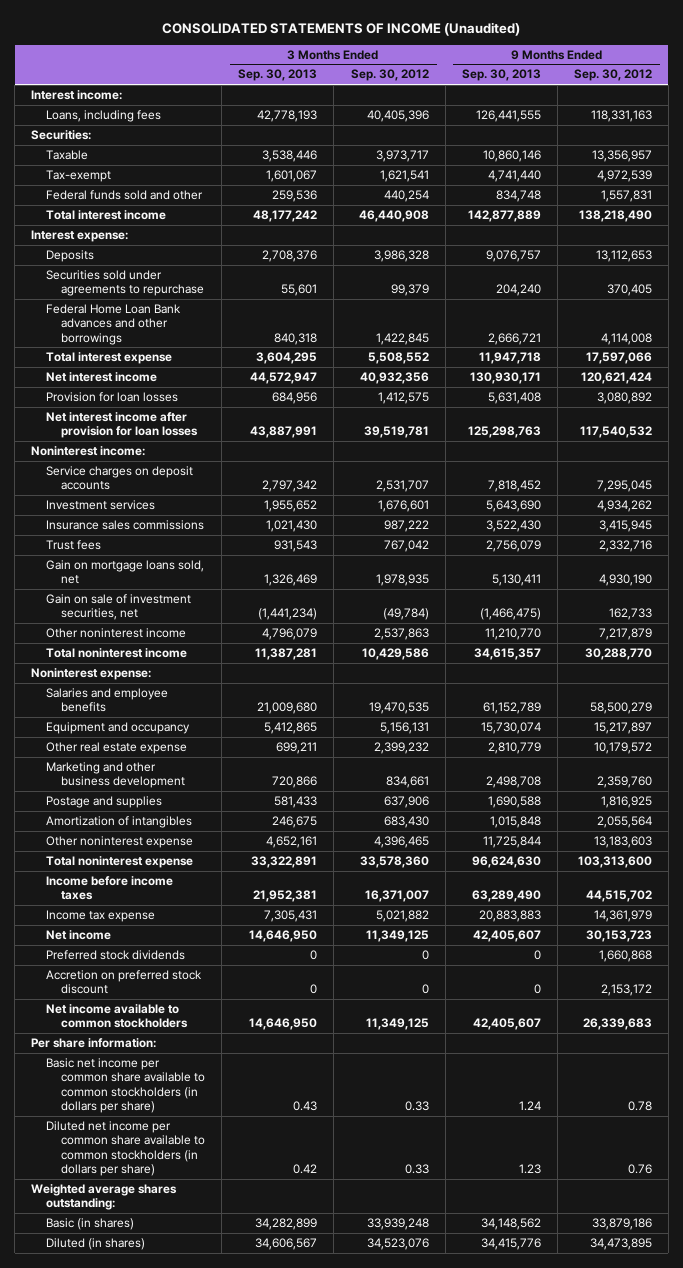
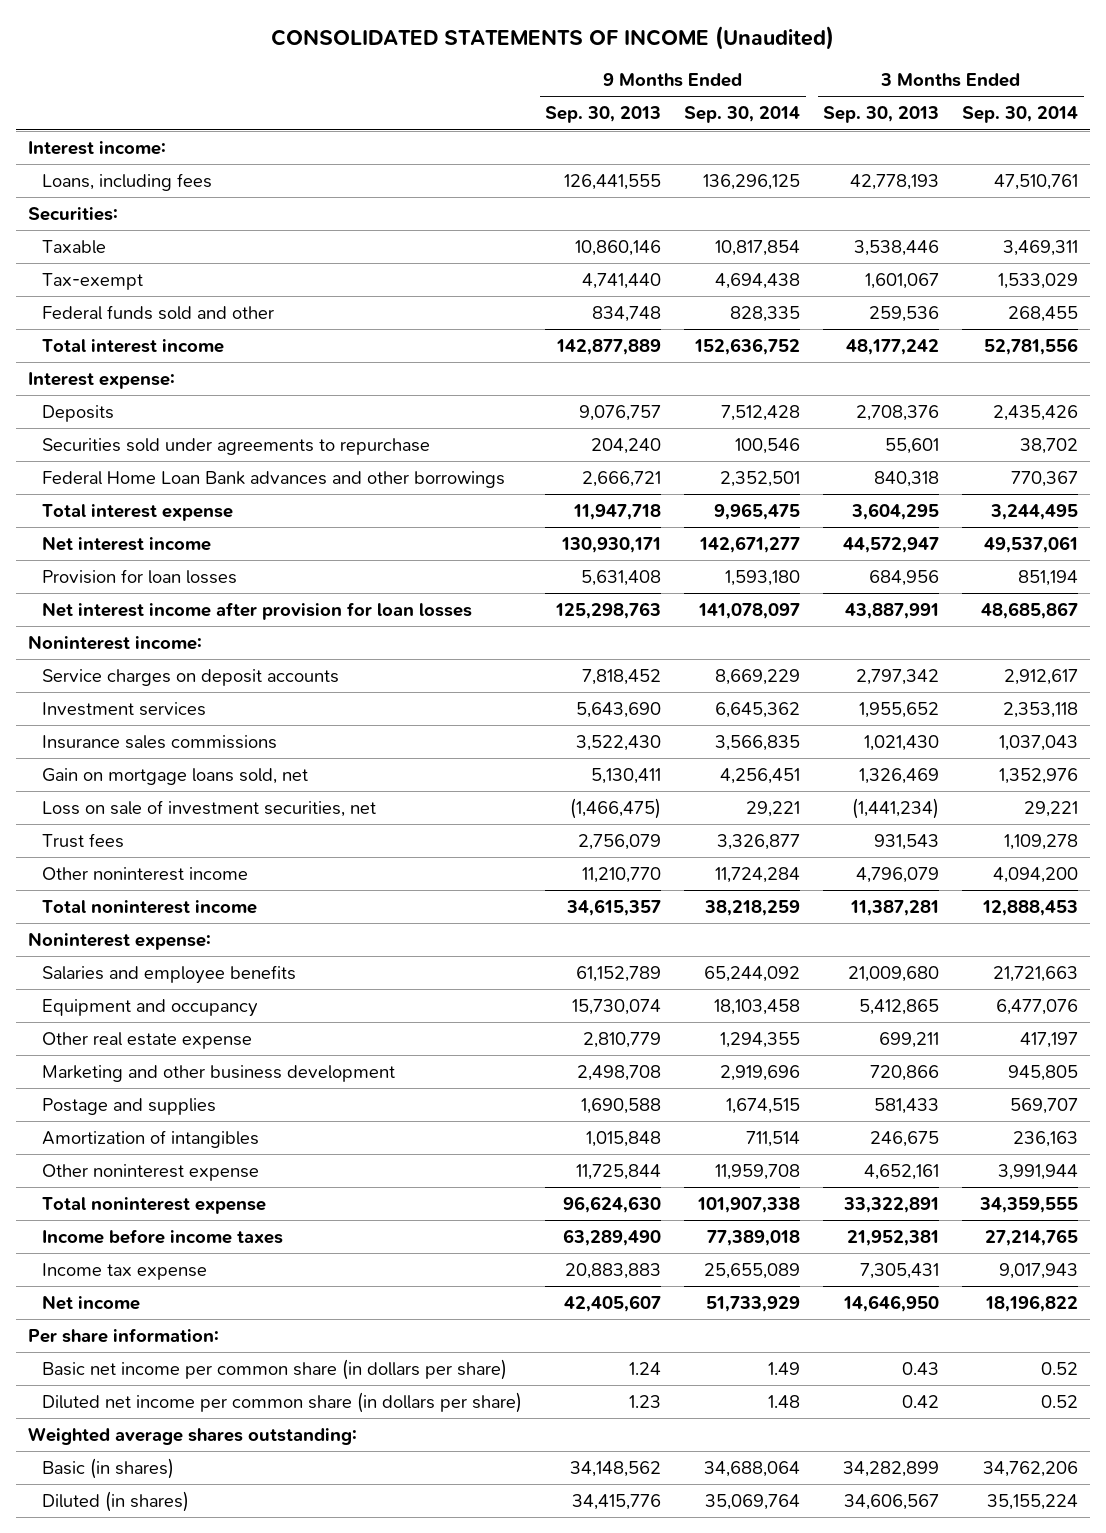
- | 3 Months Ended Sep. 30, 2013 | 3 Months Ended Sep. 30, 2012 | 9 Months Ended Sep. 30, 2013 | 9 Months Ended Sep. 30, 2012
+ | 9 Months Ended Sep. 30, 2013 | 9 Months Ended Sep. 30, 2014 | 3 Months Ended Sep. 30, 2013 | 3 Months Ended Sep. 30, 2014
- Gain on sale of investment securities, net | (1,441,234) | (49,784) | (1,466,475) | 162,733
+ Loss on sale of investment securities, net | (1,466,475) | 29,221 | (1,441,234) | 29,221
moved down: Trust fees | 2,756,079 | 3,326,877 | 931,543 | 1,109,278
- Preferred stock dividends | 0 | 0 | 0 | 1,660,868
- Accretion on preferred stock discount | 0 | 0 | 0 | 2,153,172
- Net income available to common stockholders | 14,646,950 | 11,349,125 | 42,405,607 | 26,339,683
- Basic net income per common share available to common stockholders (in dollars per share) | 0.43 | 0.33 | 1.24 | 0.78
- Diluted net income per common share available to common stockholders (in dollars per share) | 0.42 | 0.33 | 1.23 | 0.76
+ Basic net income per common share (in dollars per share) | 1.24 | 1.49 | 0.43 | 0.52
+ Diluted net income per common share (in dollars per share) | 1.23 | 1.48 | 0.42 | 0.52

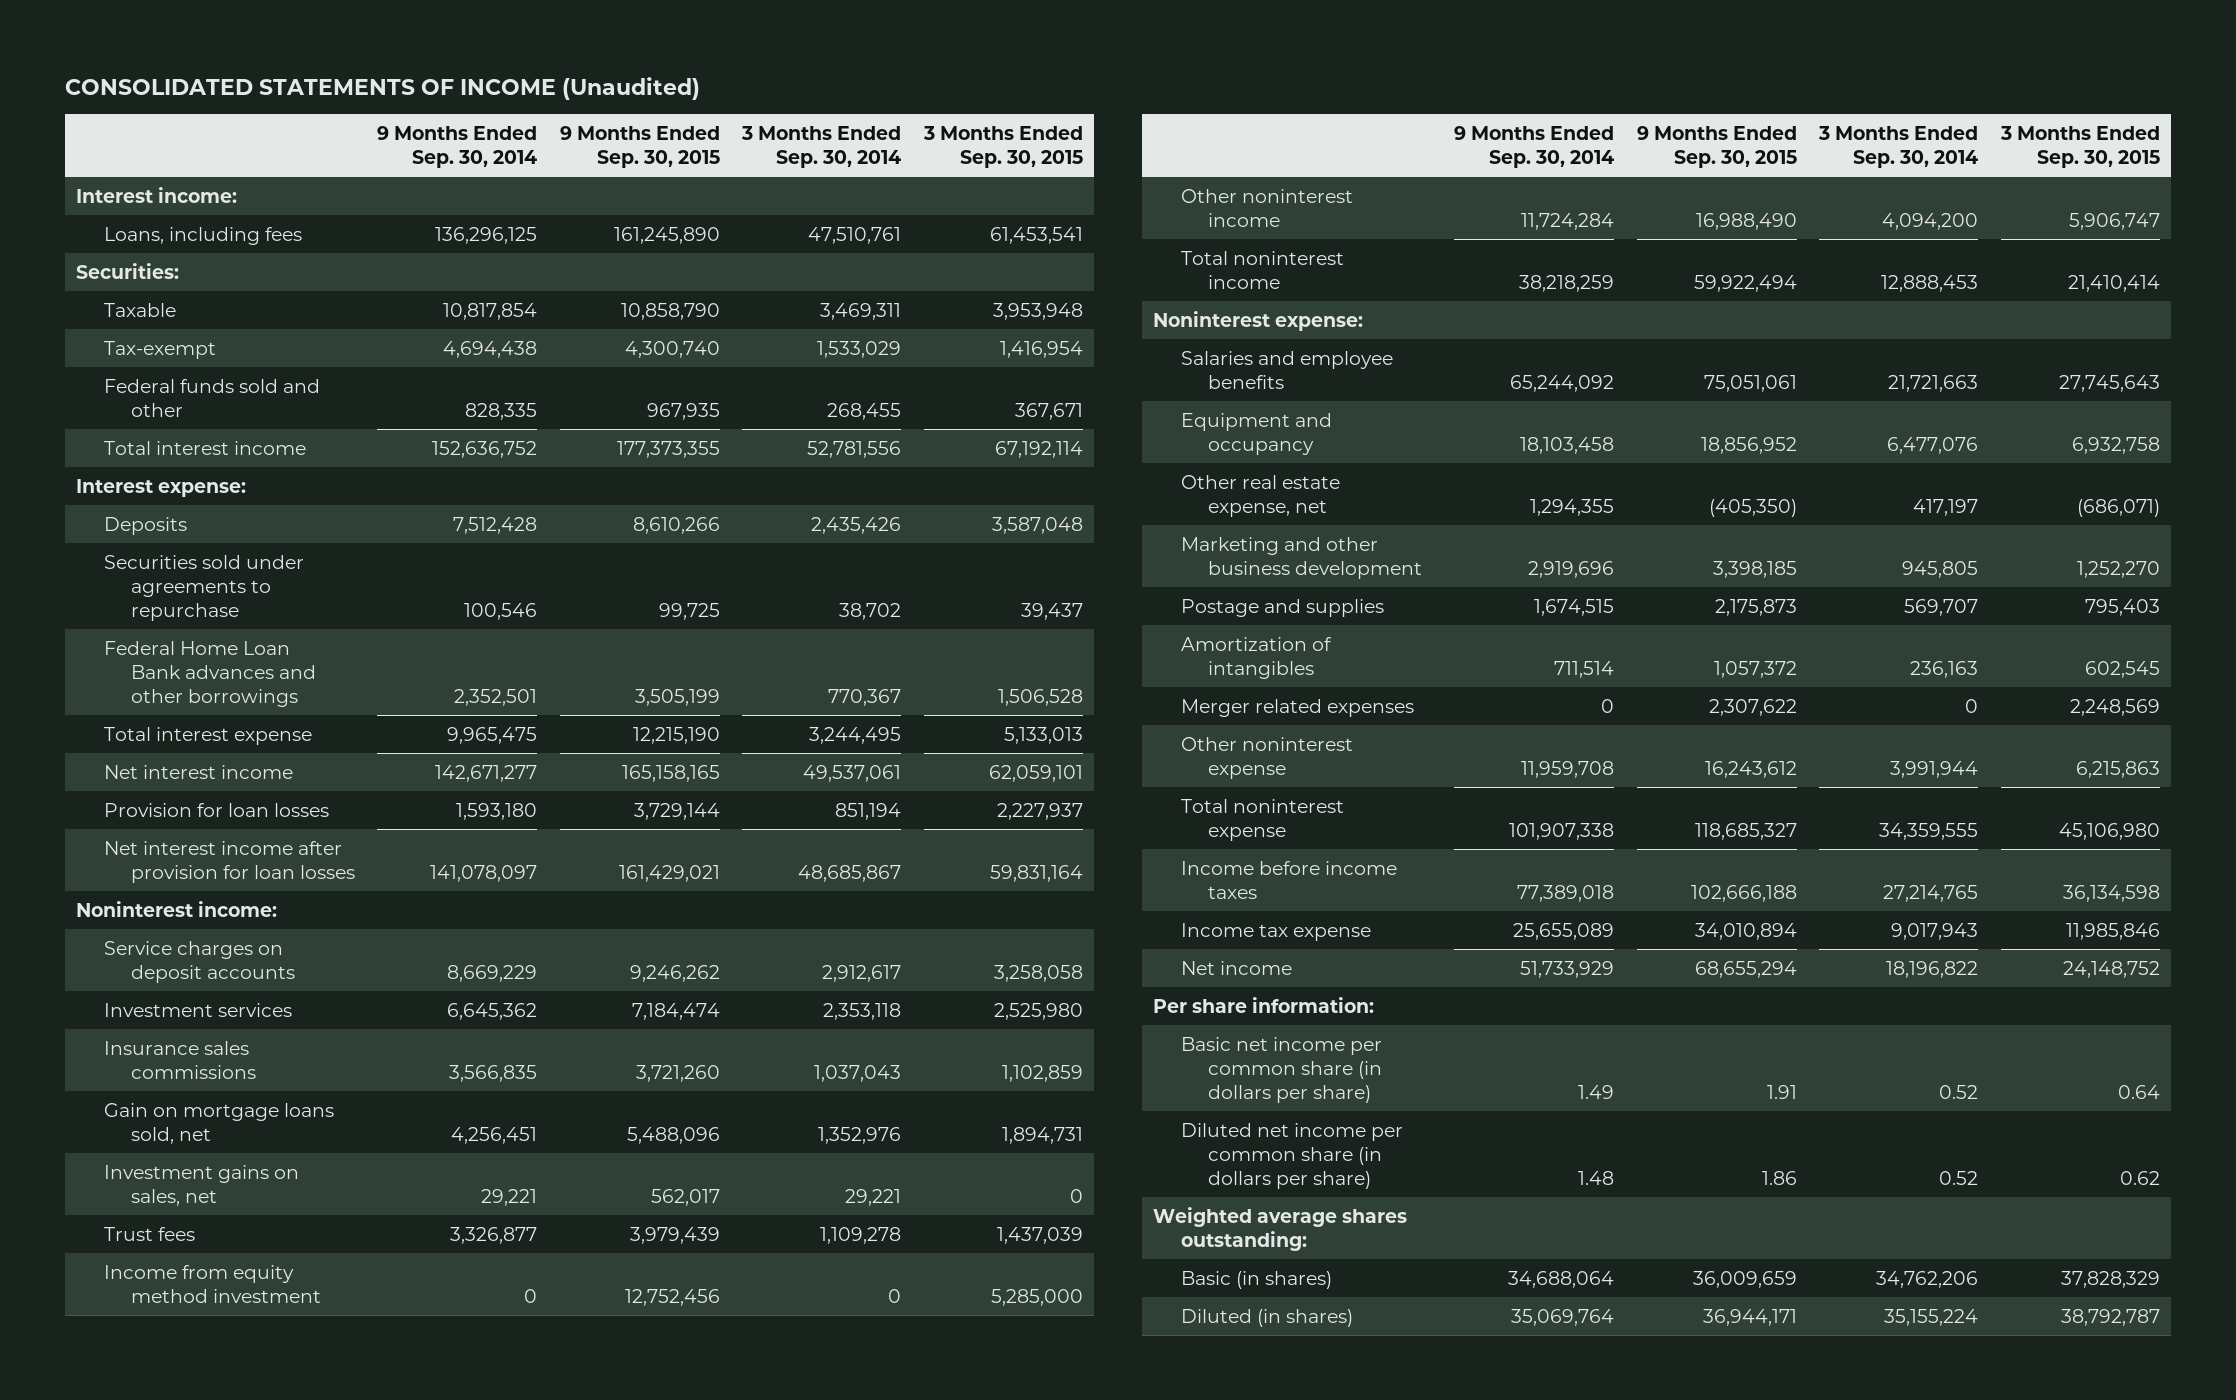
- | 9 Months Ended Sep. 30, 2013 | 9 Months Ended Sep. 30, 2014 | 3 Months Ended Sep. 30, 2013 | 3 Months Ended Sep. 30, 2014
+ | 9 Months Ended Sep. 30, 2014 | 9 Months Ended Sep. 30, 2015 | 3 Months Ended Sep. 30, 2014 | 3 Months Ended Sep. 30, 2015
- Loss on sale of investment securities, net | (1,466,475) | 29,221 | (1,441,234) | 29,221
+ Investment gains on sales, net | 29,221 | 562,017 | 29,221 | 0
+ Income from equity method investment | 0 | 12,752,456 | 0 | 5,285,000
- Other real estate expense | 2,810,779 | 1,294,355 | 699,211 | 417,197
+ Other real estate expense, net | 1,294,355 | (405,350) | 417,197 | (686,071)
+ Merger related expenses | 0 | 2,307,622 | 0 | 2,248,569

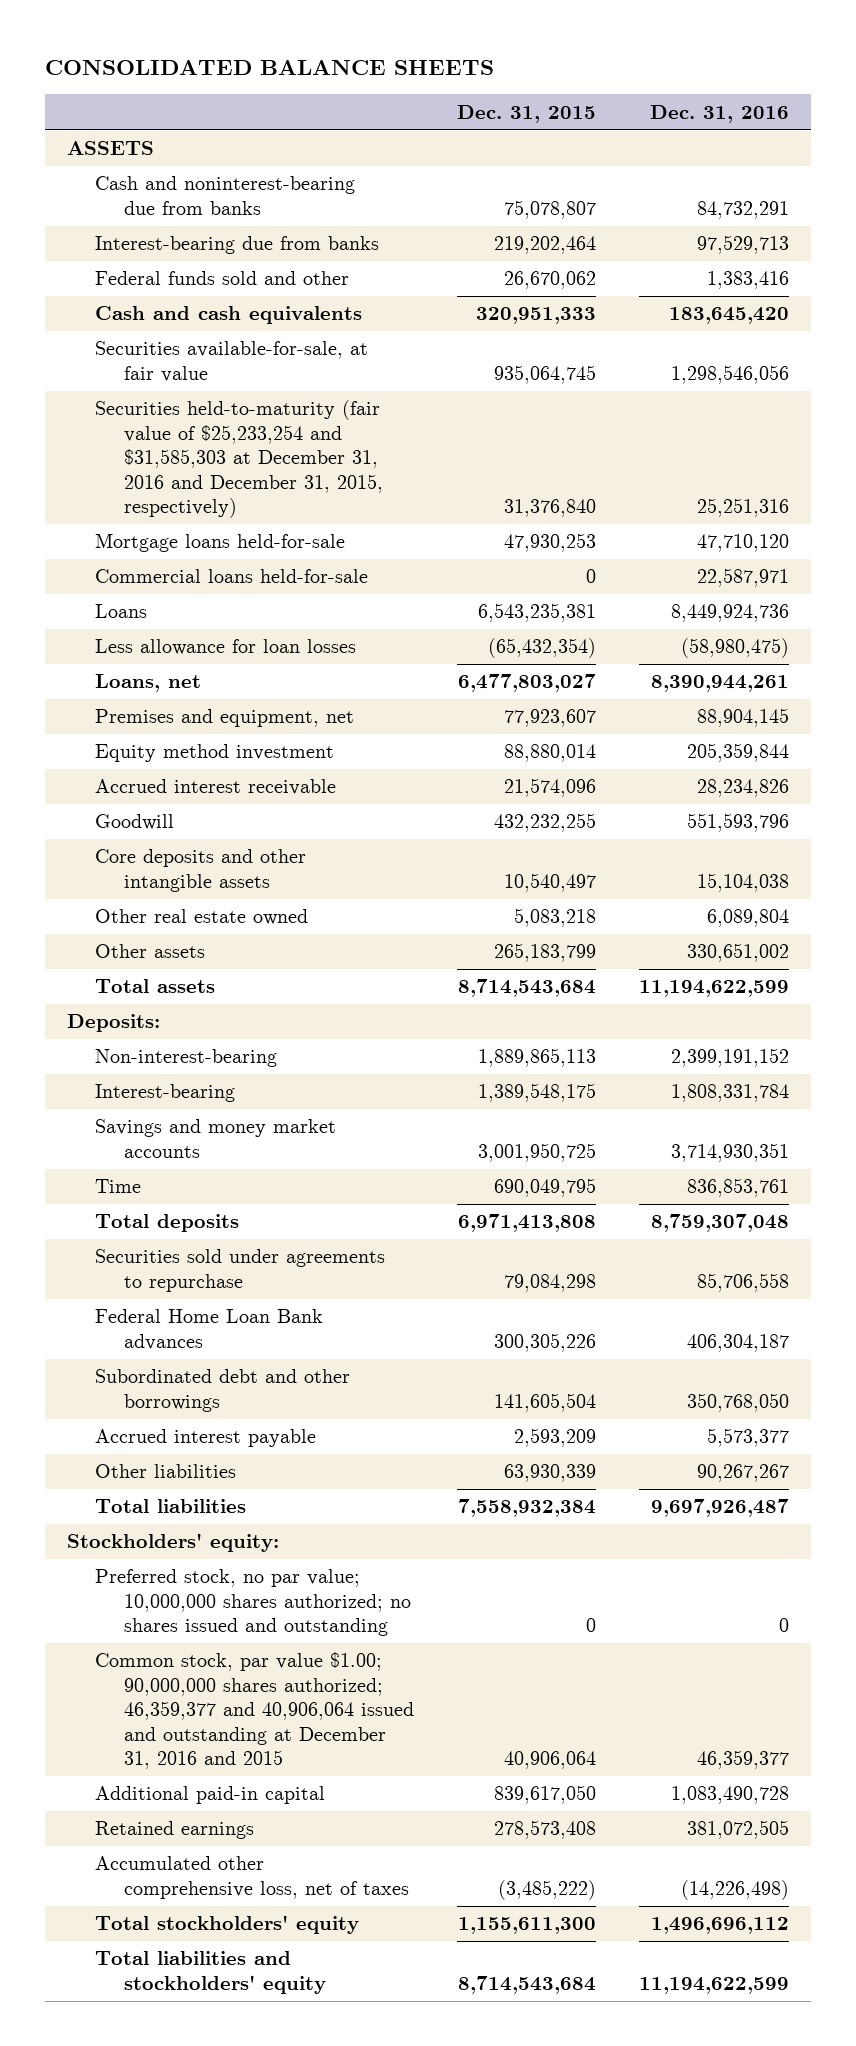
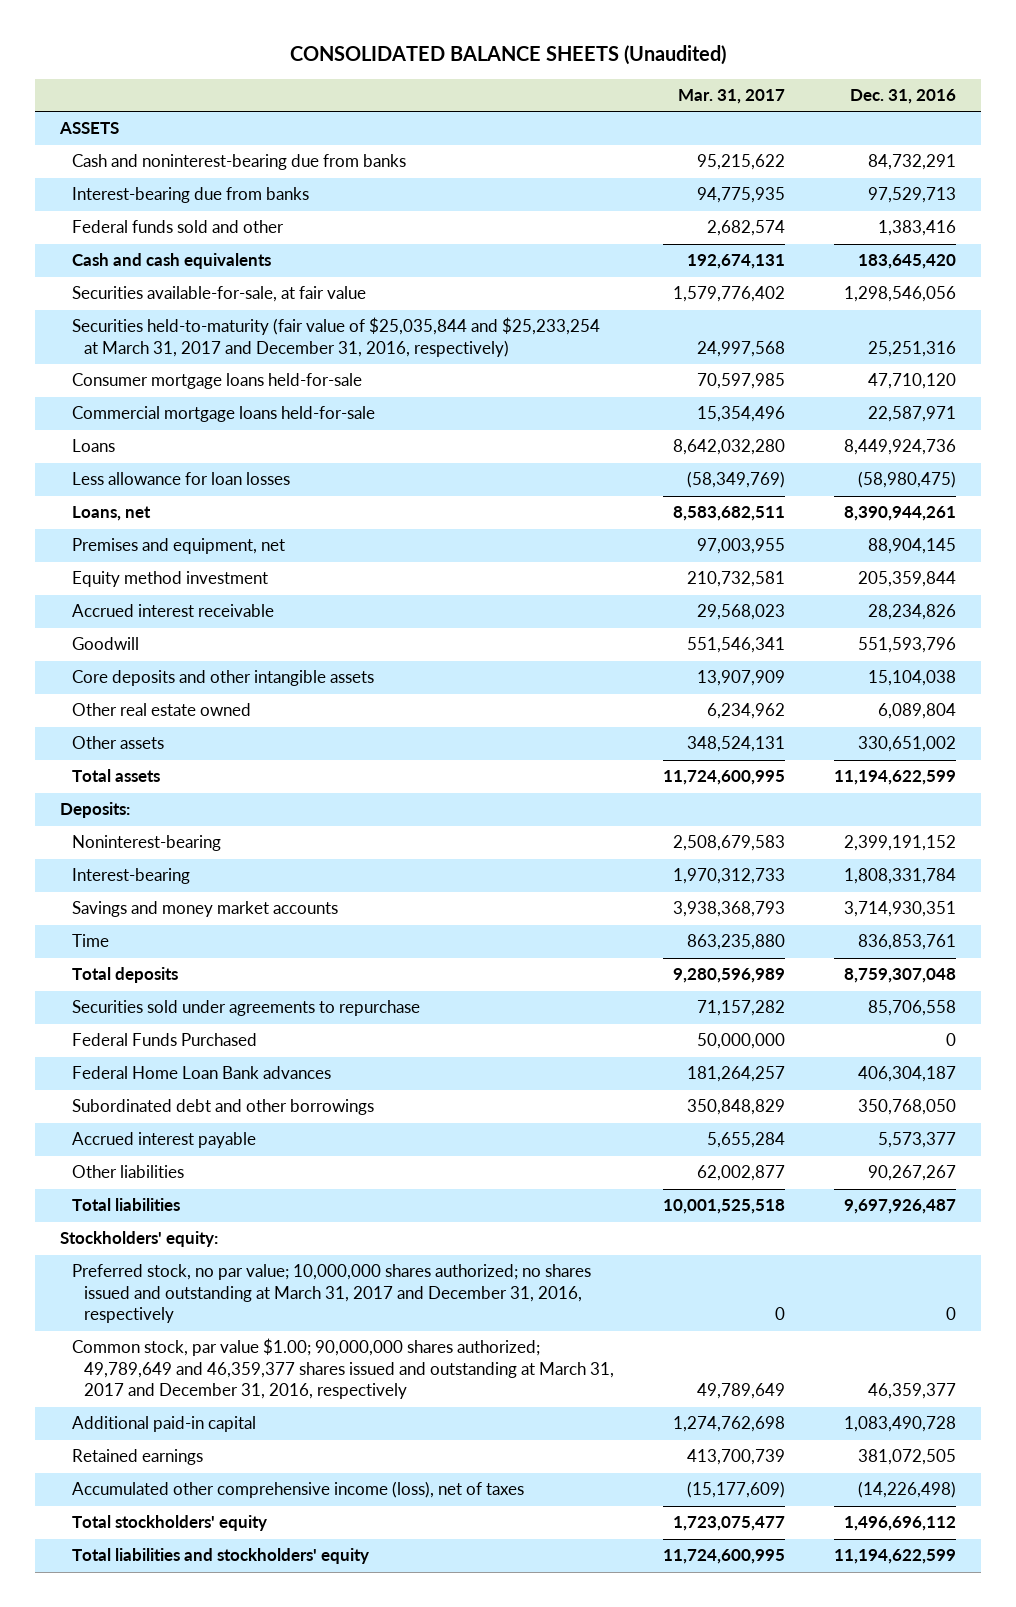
- CONSOLIDATED BALANCE SHEETS
+ CONSOLIDATED BALANCE SHEETS (Unaudited)
- | Dec. 31, 2015 | Dec. 31, 2016
+ | Mar. 31, 2017 | Dec. 31, 2016
- Securities held-to-maturity (fair value of $25,233,254 and $31,585,303 at December 31, 2016 and December 31, 2015, respectively) | 31,376,840 | 25,251,316
- Mortgage loans held-for-sale | 47,930,253 | 47,710,120
- Commercial loans held-for-sale | 0 | 22,587,971
+ Securities held-to-maturity (fair value of $25,035,844 and $25,233,254 at March 31, 2017 and December 31, 2016, respectively) | 24,997,568 | 25,251,316
+ Consumer mortgage loans held-for-sale | 70,597,985 | 47,710,120
+ Commercial mortgage loans held-for-sale | 15,354,496 | 22,587,971
- Non-interest-bearing | 1,889,865,113 | 2,399,191,152
+ Noninterest-bearing | 2,508,679,583 | 2,399,191,152
+ Federal Funds Purchased | 50,000,000 | 0
- Preferred stock, no par value; 10,000,000 shares authorized; no shares issued and outstanding | 0 | 0
- Common stock, par value $1.00; 90,000,000 shares authorized; 46,359,377 and 40,906,064 issued and outstanding at December 31, 2016 and 2015 | 40,906,064 | 46,359,377
+ Preferred stock, no par value; 10,000,000 shares authorized; no shares issued and outstanding at March 31, 2017 and December 31, 2016, respectively | 0 | 0
+ Common stock, par value $1.00; 90,000,000 shares authorized; 49,789,649 and 46,359,377 shares issued and outstanding at March 31, 2017 and December 31, 2016, respectively | 49,789,649 | 46,359,377
- Accumulated other comprehensive loss, net of taxes | (3,485,222) | (14,226,498)
+ Accumulated other comprehensive income (loss), net of taxes | (15,177,609) | (14,226,498)

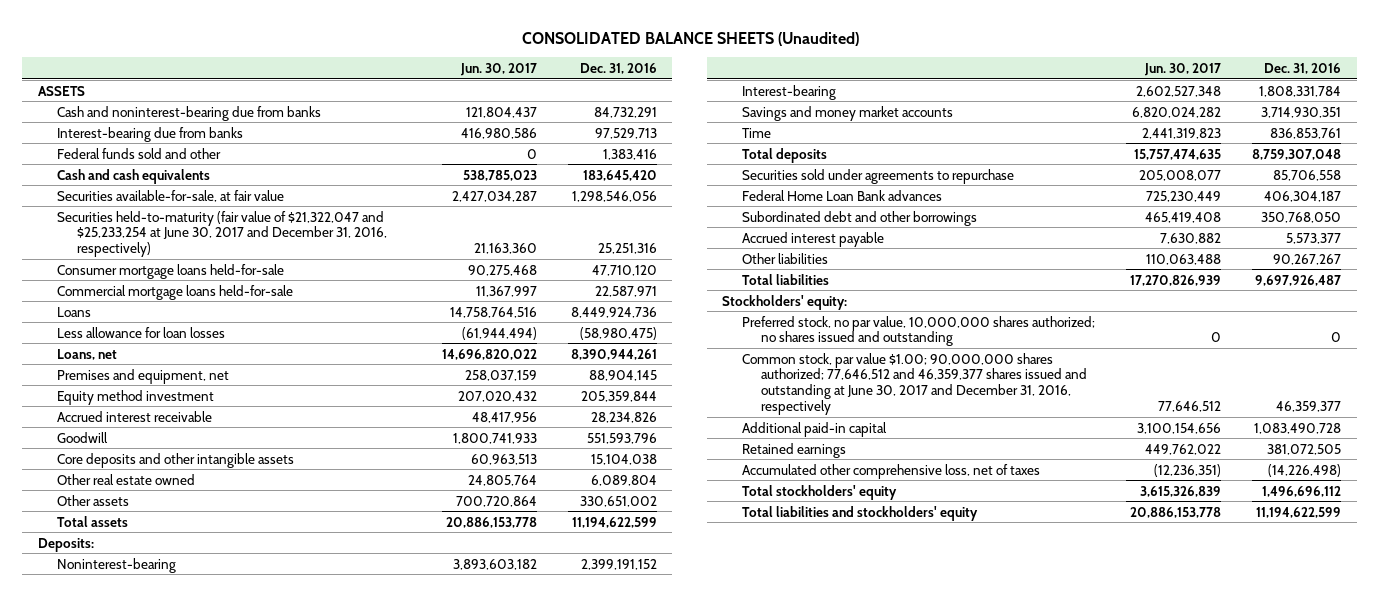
- | Mar. 31, 2017 | Dec. 31, 2016
+ | Jun. 30, 2017 | Dec. 31, 2016
- Securities held-to-maturity (fair value of $25,035,844 and $25,233,254 at March 31, 2017 and December 31, 2016, respectively) | 24,997,568 | 25,251,316
+ Securities held-to-maturity (fair value of $21,322,047 and $25,233,254 at June 30, 2017 and December 31, 2016, respectively) | 21,163,360 | 25,251,316
- Federal Funds Purchased | 50,000,000 | 0
- Preferred stock, no par value; 10,000,000 shares authorized; no shares issued and outstanding at March 31, 2017 and December 31, 2016, respectively | 0 | 0
- Common stock, par value $1.00; 90,000,000 shares authorized; 49,789,649 and 46,359,377 shares issued and outstanding at March 31, 2017 and December 31, 2016, respectively | 49,789,649 | 46,359,377
+ Preferred stock, no par value, 10,000,000 shares authorized; no shares issued and outstanding | 0 | 0
+ Common stock, par value $1.00; 90,000,000 shares authorized; 77,646,512 and 46,359,377 shares issued and outstanding at June 30, 2017 and December 31, 2016, respectively | 77,646,512 | 46,359,377
- Accumulated other comprehensive income (loss), net of taxes | (15,177,609) | (14,226,498)
+ Accumulated other comprehensive loss, net of taxes | (12,236,351) | (14,226,498)

